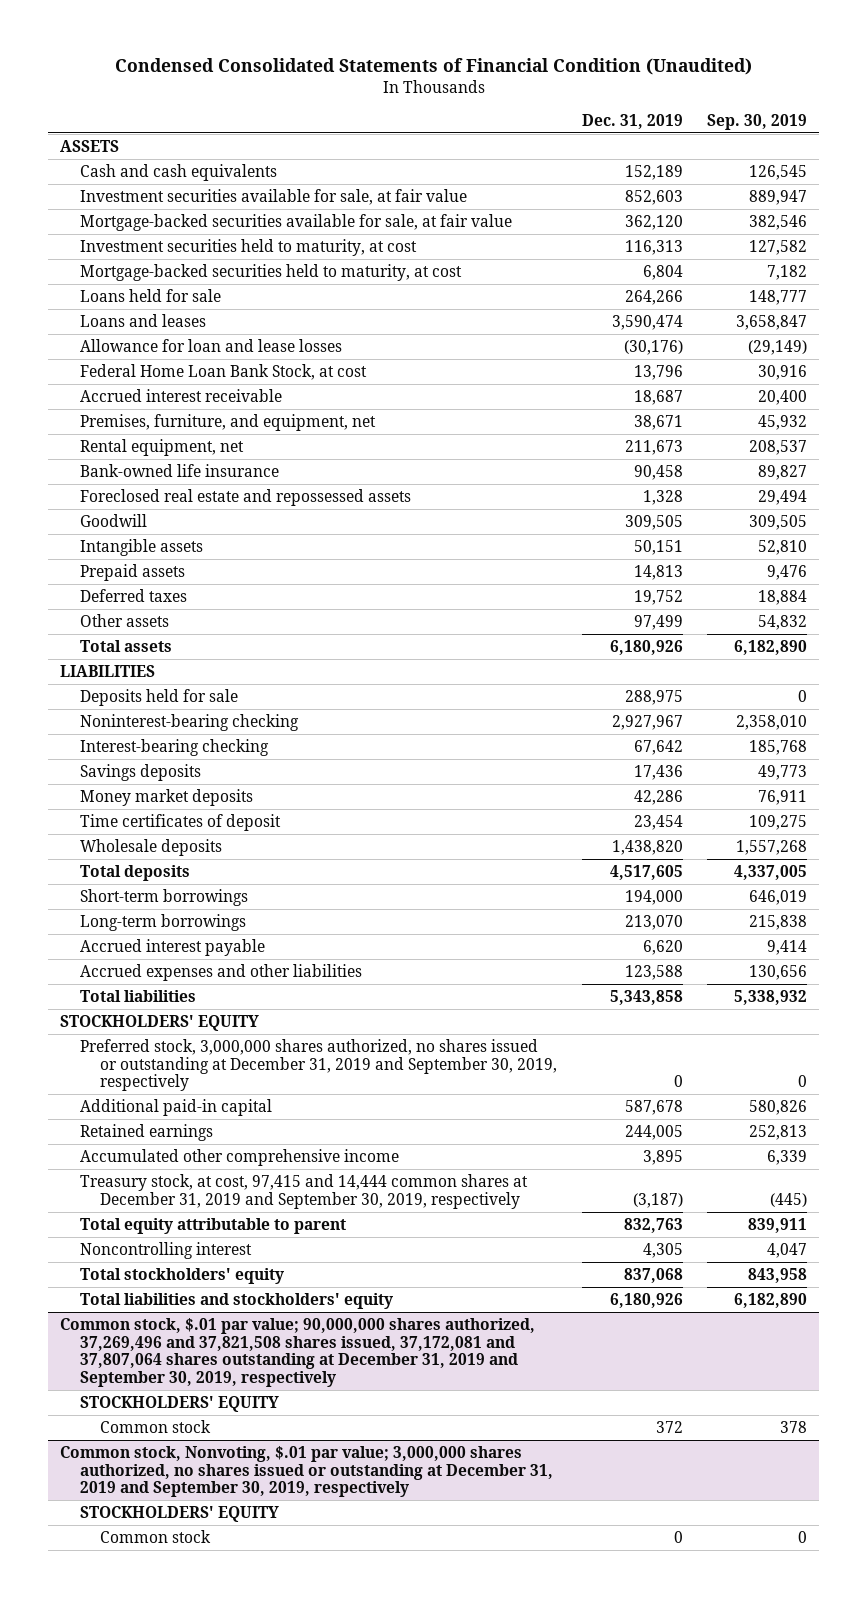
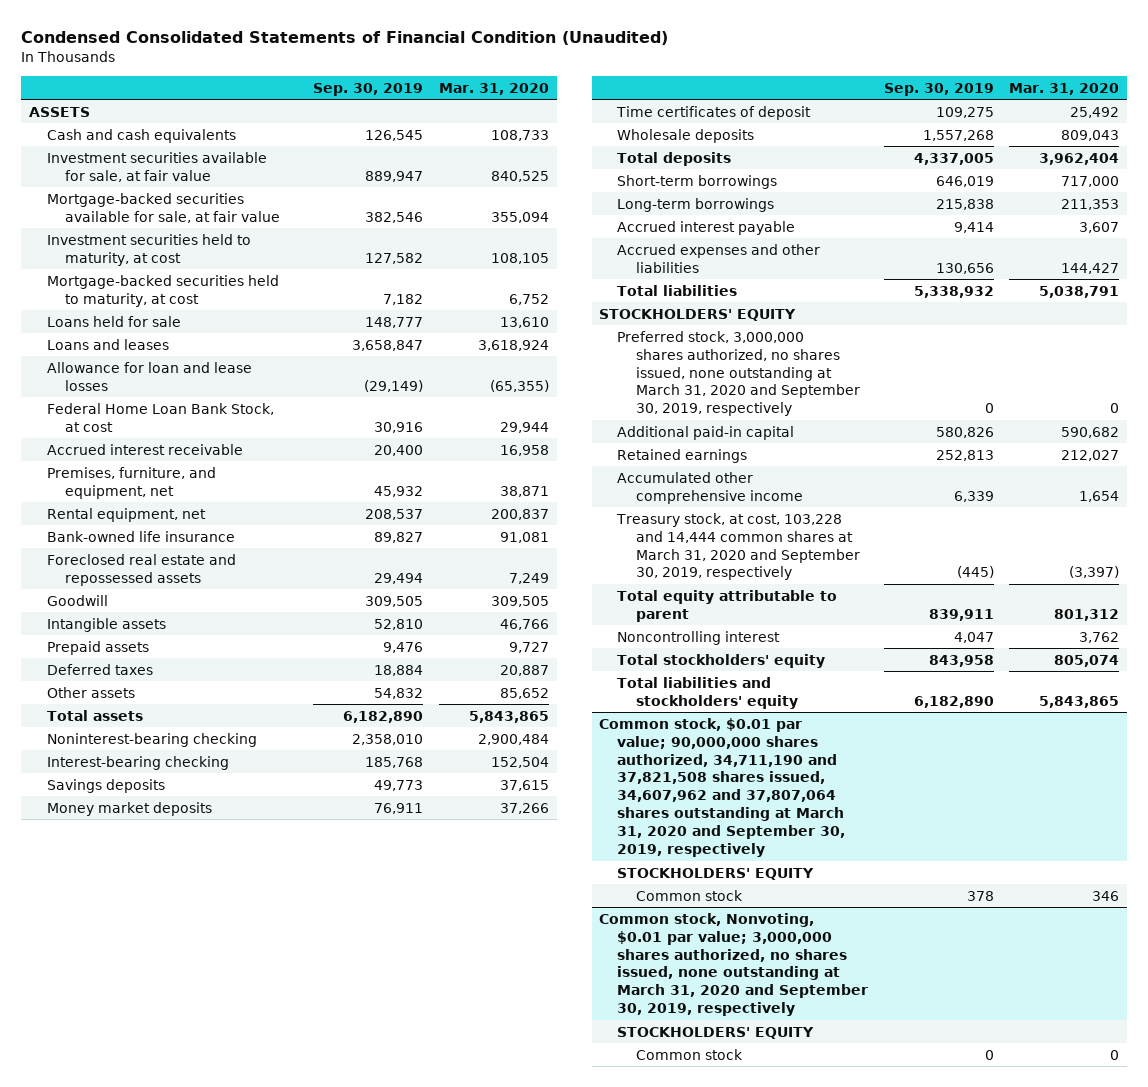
- | Dec. 31, 2019 | Sep. 30, 2019
+ | Sep. 30, 2019 | Mar. 31, 2020
- LIABILITIES
- Deposits held for sale | 288,975 | 0
- Preferred stock, 3,000,000 shares authorized, no shares issued or outstanding at December 31, 2019 and September 30, 2019, respectively | 0 | 0
+ Preferred stock, 3,000,000 shares authorized, no shares issued, none outstanding at March 31, 2020 and September 30, 2019, respectively | 0 | 0
- Treasury stock, at cost, 97,415 and 14,444 common shares at December 31, 2019 and September 30, 2019, respectively | (3,187) | (445)
+ Treasury stock, at cost, 103,228 and 14,444 common shares at March 31, 2020 and September 30, 2019, respectively | (445) | (3,397)
- Common stock, $.01 par value; 90,000,000 shares authorized, 37,269,496 and 37,821,508 shares issued, 37,172,081 and 37,807,064 shares outstanding at December 31, 2019 and September 30, 2019, respectively
+ Common stock, $0.01 par value; 90,000,000 shares authorized, 34,711,190 and 37,821,508 shares issued, 34,607,962 and 37,807,064 shares outstanding at March 31, 2020 and September 30, 2019, respectively
- Common stock, Nonvoting, $.01 par value; 3,000,000 shares authorized, no shares issued or outstanding at December 31, 2019 and September 30, 2019, respectively
+ Common stock, Nonvoting, $0.01 par value; 3,000,000 shares authorized, no shares issued, none outstanding at March 31, 2020 and September 30, 2019, respectively

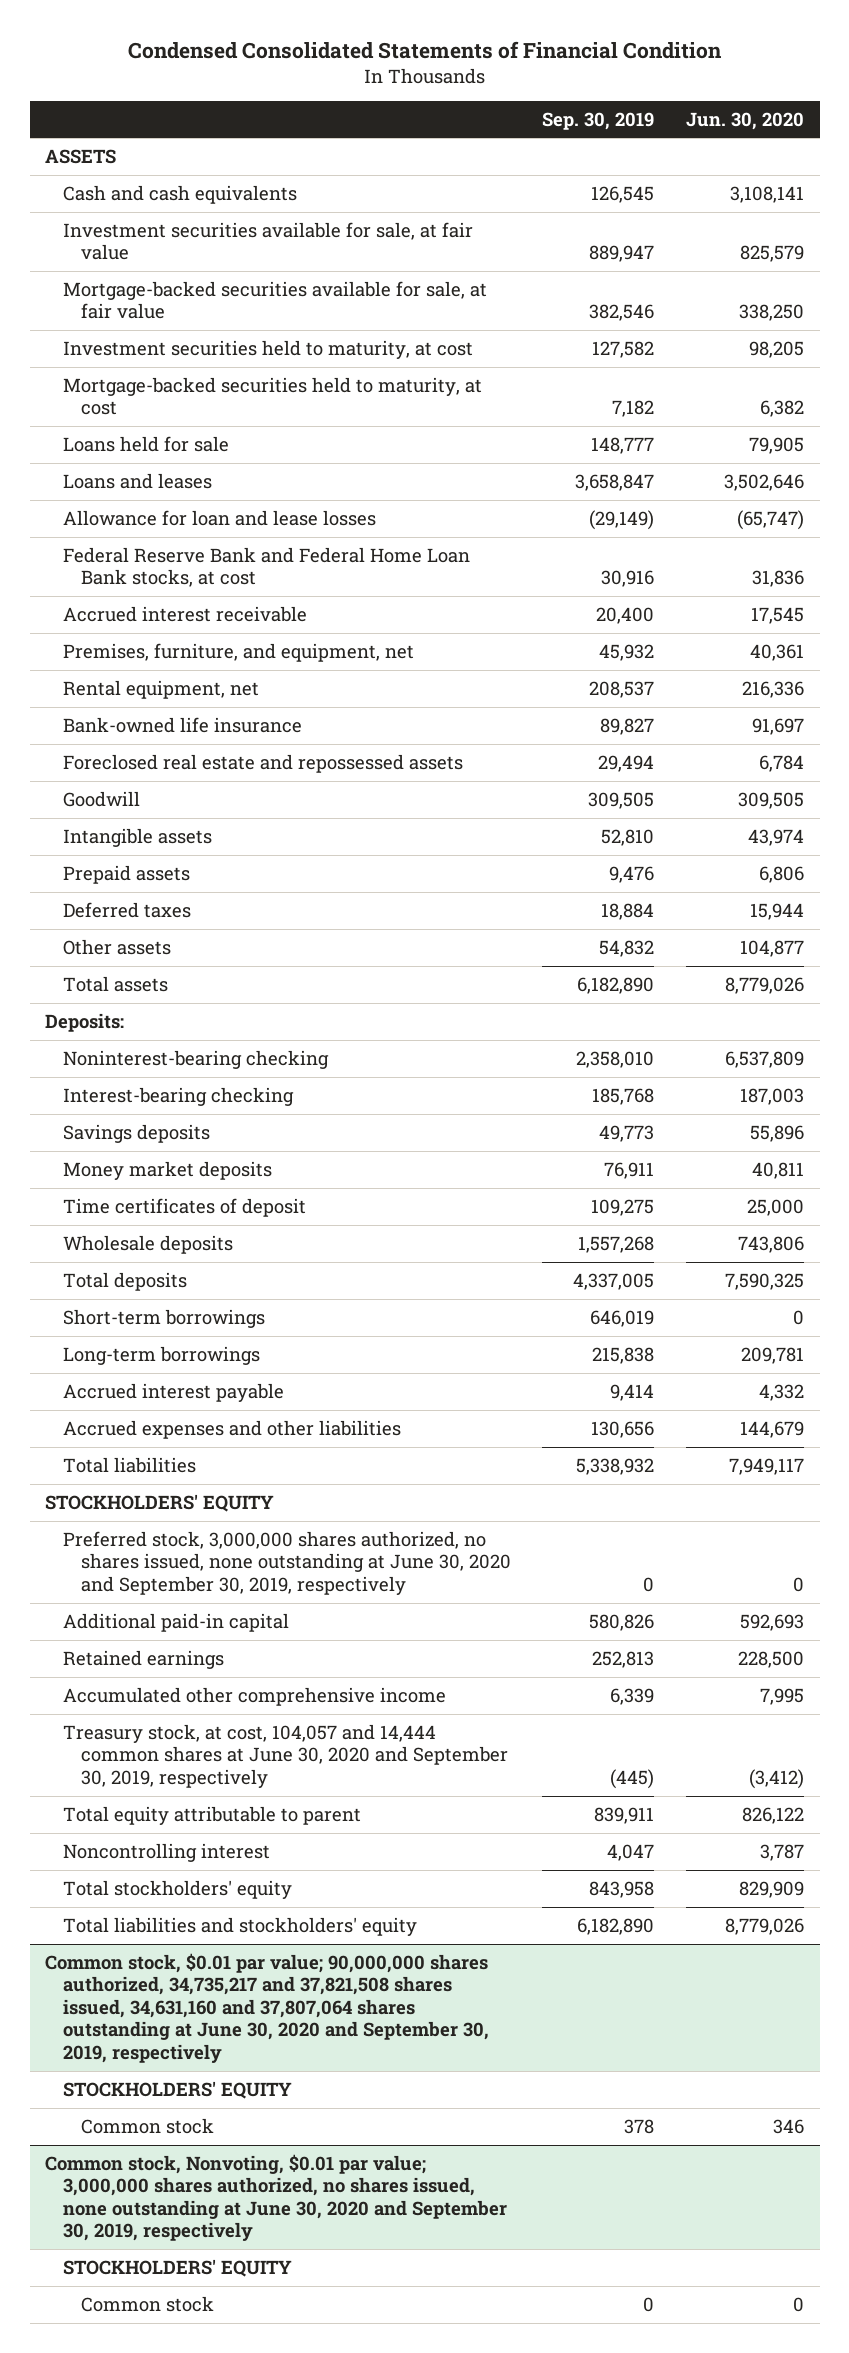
- Condensed Consolidated Statements of Financial Condition (Unaudited)
+ Condensed Consolidated Statements of Financial Condition
- | Sep. 30, 2019 | Mar. 31, 2020
+ | Sep. 30, 2019 | Jun. 30, 2020
- Federal Home Loan Bank Stock, at cost | 30,916 | 29,944
+ Federal Reserve Bank and Federal Home Loan Bank stocks, at cost | 30,916 | 31,836
+ Deposits:
- Preferred stock, 3,000,000 shares authorized, no shares issued, none outstanding at March 31, 2020 and September 30, 2019, respectively | 0 | 0
+ Preferred stock, 3,000,000 shares authorized, no shares issued, none outstanding at June 30, 2020 and September 30, 2019, respectively | 0 | 0
- Treasury stock, at cost, 103,228 and 14,444 common shares at March 31, 2020 and September 30, 2019, respectively | (445) | (3,397)
+ Treasury stock, at cost, 104,057 and 14,444 common shares at June 30, 2020 and September 30, 2019, respectively | (445) | (3,412)
- Common stock, $0.01 par value; 90,000,000 shares authorized, 34,711,190 and 37,821,508 shares issued, 34,607,962 and 37,807,064 shares outstanding at March 31, 2020 and September 30, 2019, respectively
+ Common stock, $0.01 par value; 90,000,000 shares authorized, 34,735,217 and 37,821,508 shares issued, 34,631,160 and 37,807,064 shares outstanding at June 30, 2020 and September 30, 2019, respectively
- Common stock, Nonvoting, $0.01 par value; 3,000,000 shares authorized, no shares issued, none outstanding at March 31, 2020 and September 30, 2019, respectively
+ Common stock, Nonvoting, $0.01 par value; 3,000,000 shares authorized, no shares issued, none outstanding at June 30, 2020 and September 30, 2019, respectively

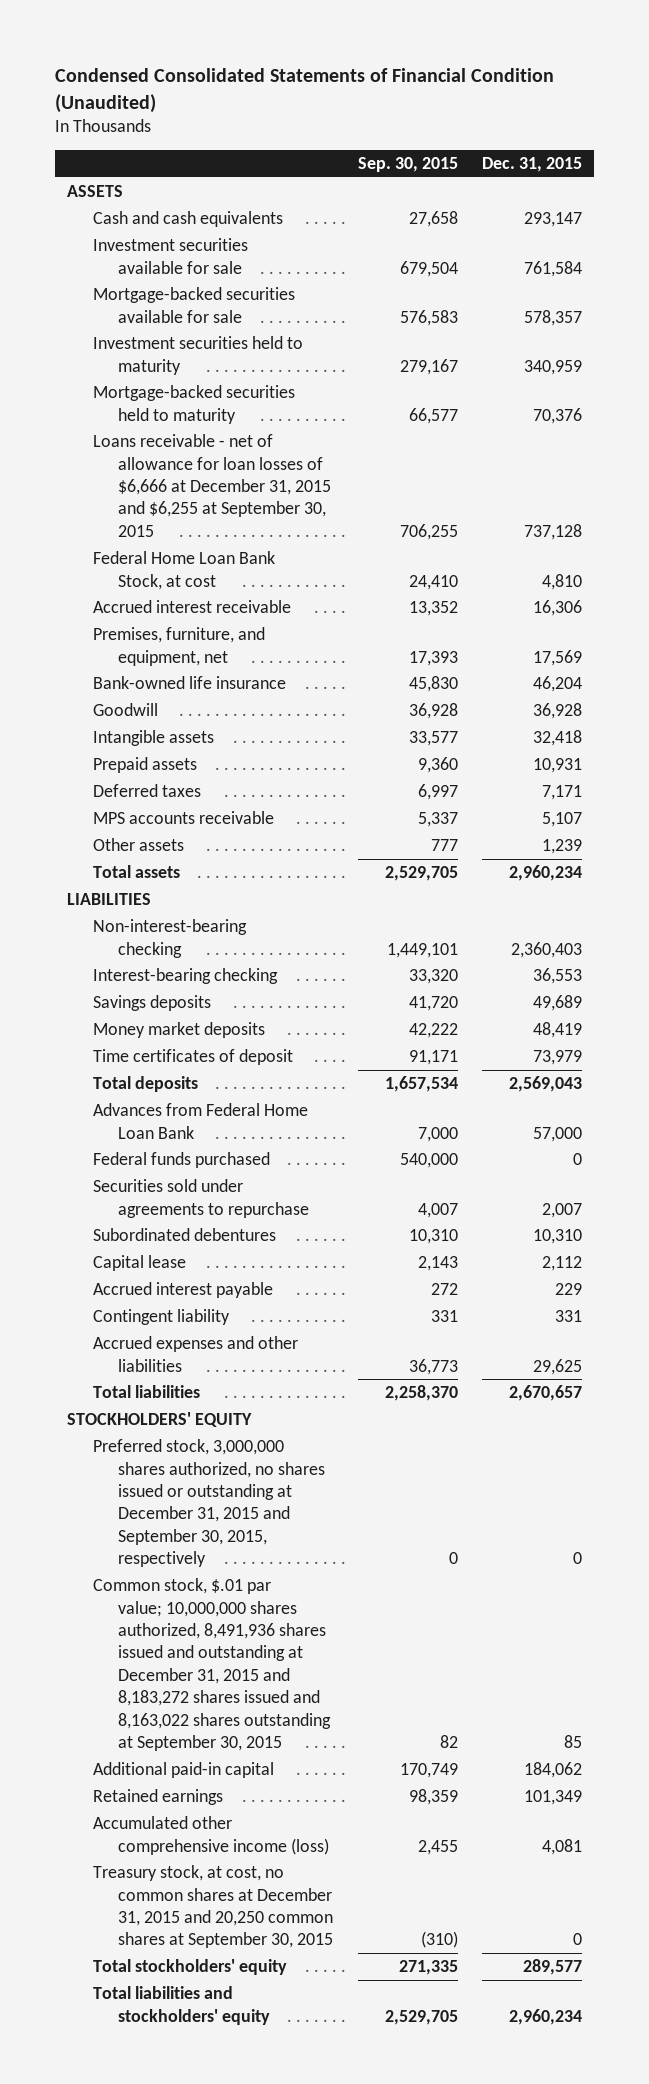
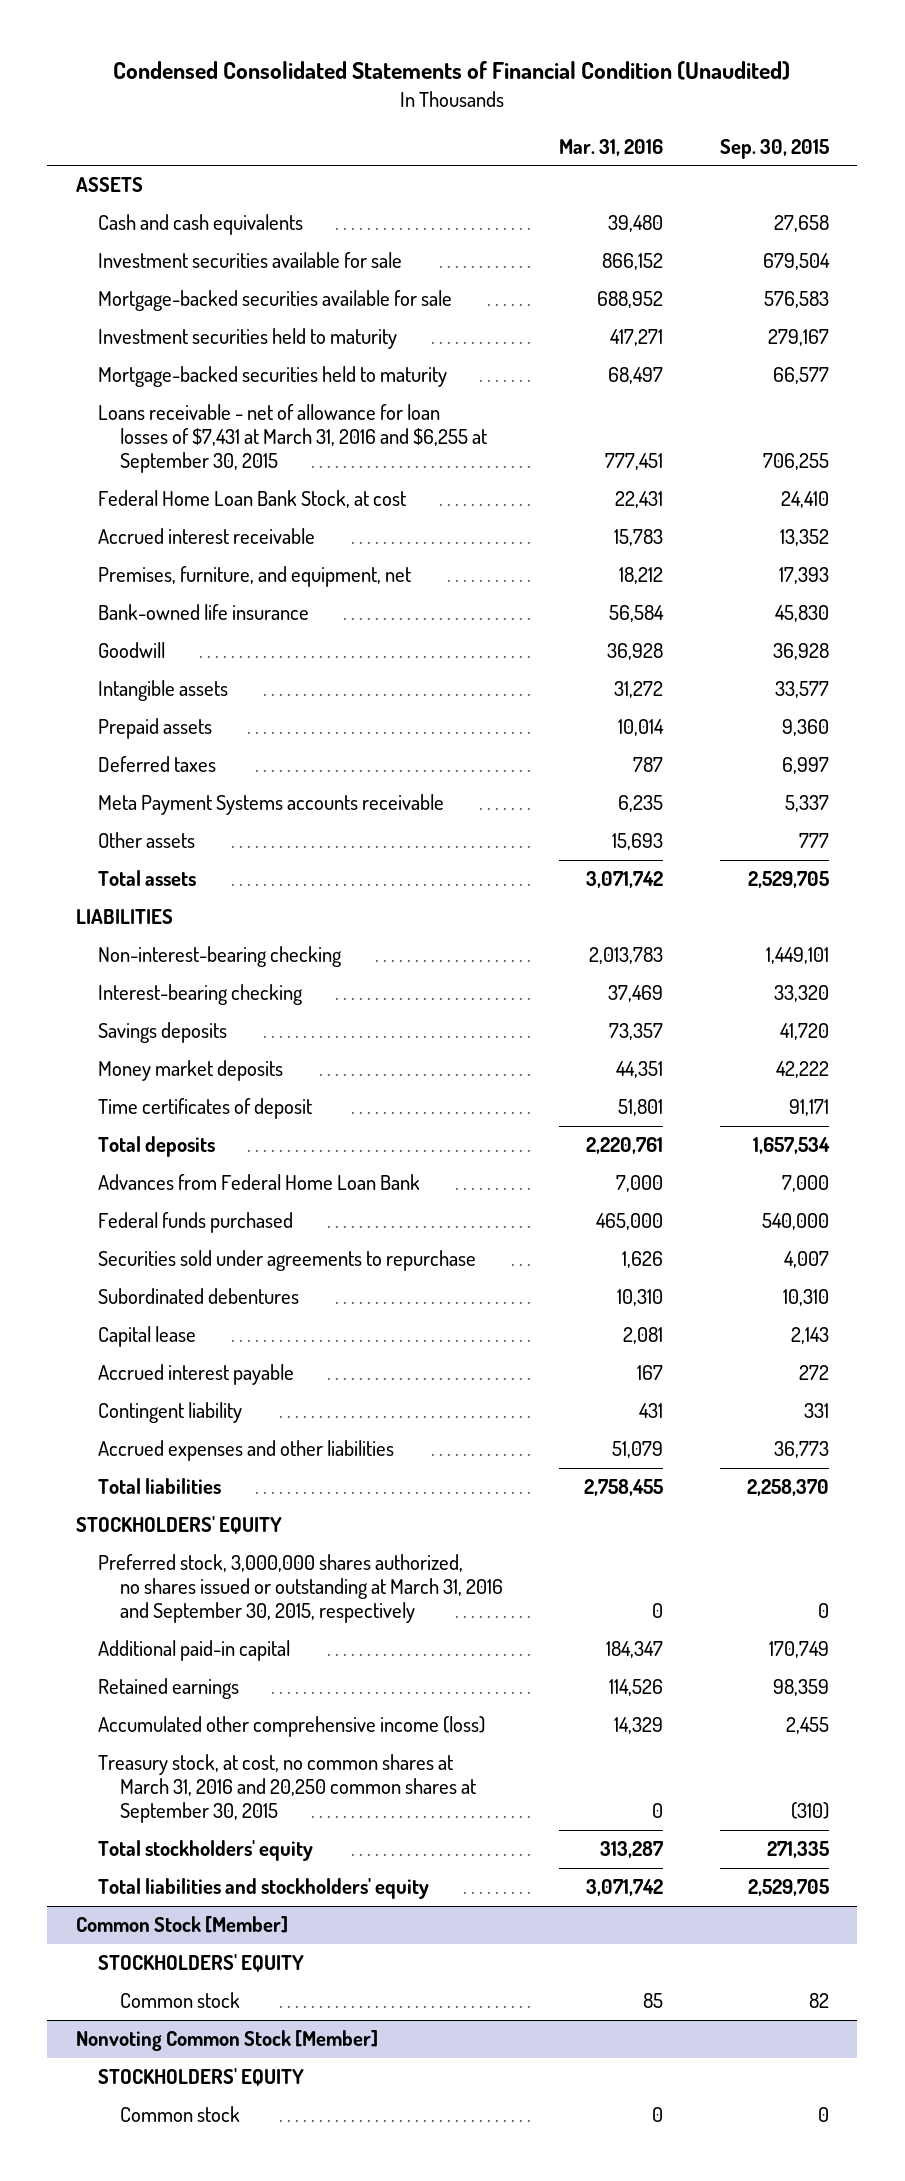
- | Sep. 30, 2015 | Dec. 31, 2015
+ | Mar. 31, 2016 | Sep. 30, 2015
- Loans receivable - net of allowance for loan losses of $6,666 at December 31, 2015 and $6,255 at September 30, 2015 | 706,255 | 737,128
+ Loans receivable - net of allowance for loan losses of $7,431 at March 31, 2016 and $6,255 at September 30, 2015 | 777,451 | 706,255
- MPS accounts receivable | 5,337 | 5,107
+ Meta Payment Systems accounts receivable | 6,235 | 5,337
- Preferred stock, 3,000,000 shares authorized, no shares issued or outstanding at December 31, 2015 and September 30, 2015, respectively | 0 | 0
- Common stock, $.01 par value; 10,000,000 shares authorized, 8,491,936 shares issued and outstanding at December 31, 2015 and 8,183,272 shares issued and 8,163,022 shares outstanding at September 30, 2015 | 82 | 85
+ Preferred stock, 3,000,000 shares authorized, no shares issued or outstanding at March 31, 2016 and September 30, 2015, respectively | 0 | 0
- Treasury stock, at cost, no common shares at December 31, 2015 and 20,250 common shares at September 30, 2015 | (310) | 0
+ Treasury stock, at cost, no common shares at March 31, 2016 and 20,250 common shares at September 30, 2015 | 0 | (310)
+ Common Stock [Member]
+ STOCKHOLDERS' EQUITY
+ Common stock | 85 | 82
+ Nonvoting Common Stock [Member]
+ STOCKHOLDERS' EQUITY
+ Common stock | 0 | 0

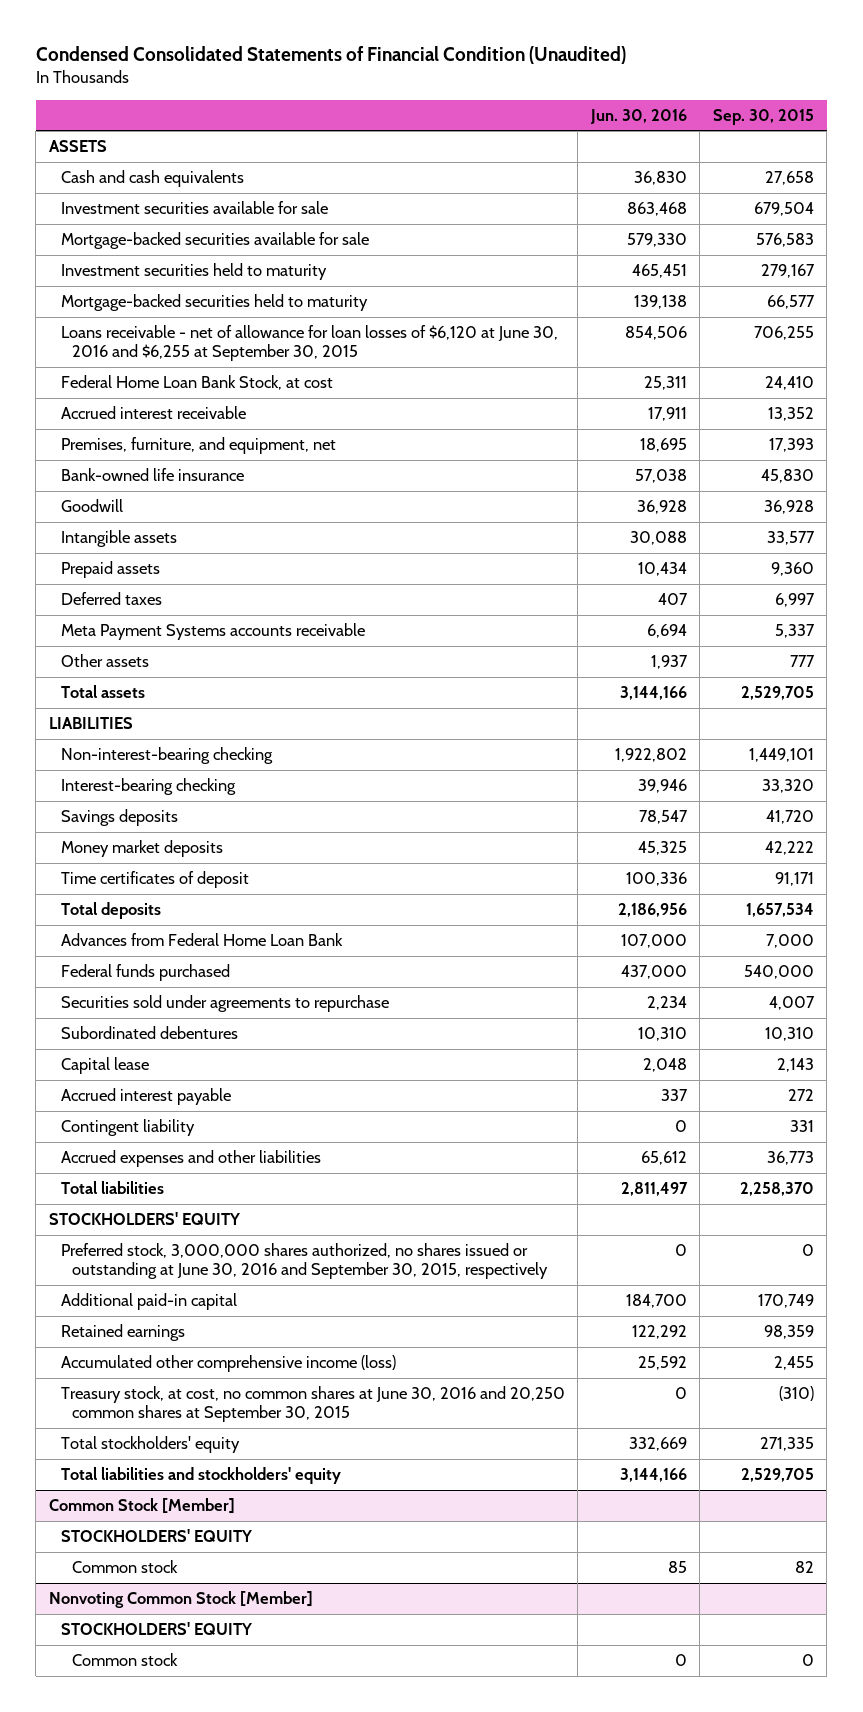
- | Mar. 31, 2016 | Sep. 30, 2015
+ | Jun. 30, 2016 | Sep. 30, 2015
- Loans receivable - net of allowance for loan losses of $7,431 at March 31, 2016 and $6,255 at September 30, 2015 | 777,451 | 706,255
+ Loans receivable - net of allowance for loan losses of $6,120 at June 30, 2016 and $6,255 at September 30, 2015 | 854,506 | 706,255
- Preferred stock, 3,000,000 shares authorized, no shares issued or outstanding at March 31, 2016 and September 30, 2015, respectively | 0 | 0
+ Preferred stock, 3,000,000 shares authorized, no shares issued or outstanding at June 30, 2016 and September 30, 2015, respectively | 0 | 0
- Treasury stock, at cost, no common shares at March 31, 2016 and 20,250 common shares at September 30, 2015 | 0 | (310)
+ Treasury stock, at cost, no common shares at June 30, 2016 and 20,250 common shares at September 30, 2015 | 0 | (310)

